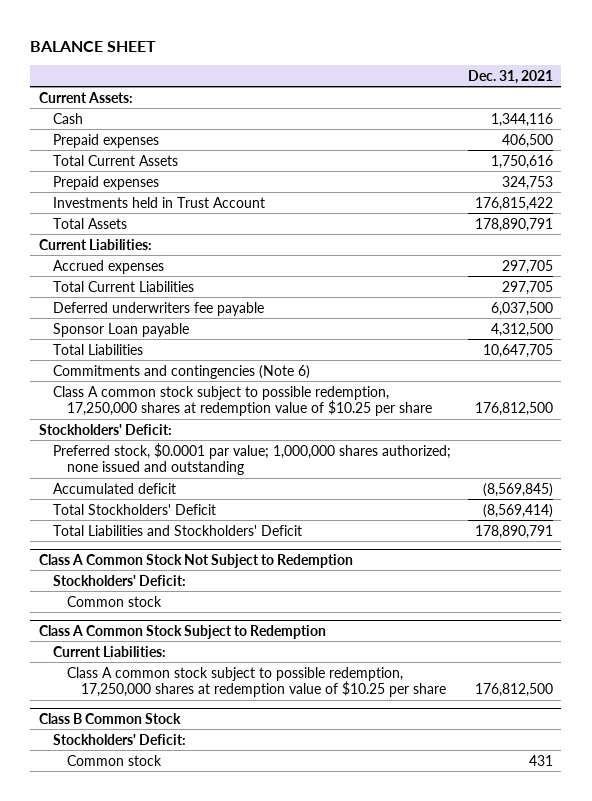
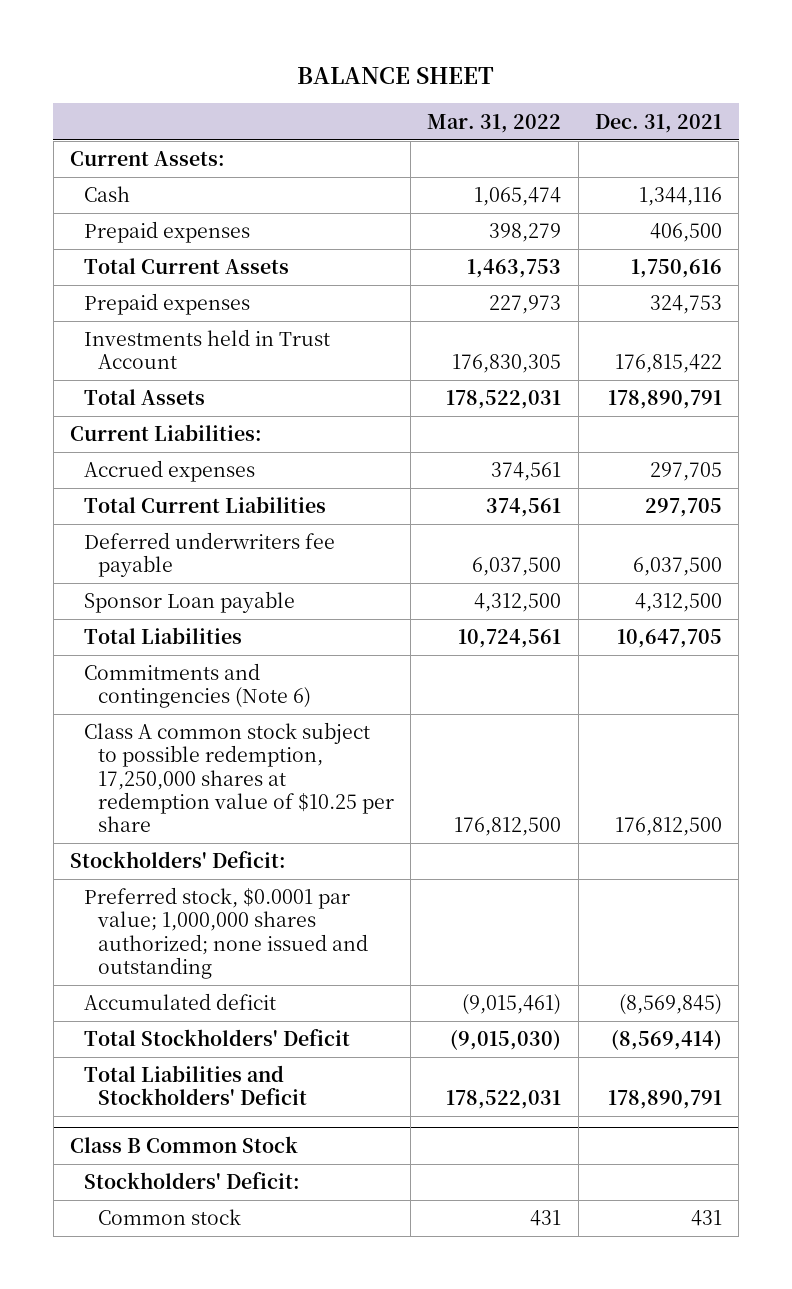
- | Dec. 31, 2021
+ | Mar. 31, 2022 | Dec. 31, 2021
- Class A Common Stock Not Subject to Redemption
- Stockholders' Deficit:
- Common stock
- Class A Common Stock Subject to Redemption
- Current Liabilities:
- Class A common stock subject to possible redemption, 17,250,000 shares at redemption value of $10.25 per share | 176,812,500

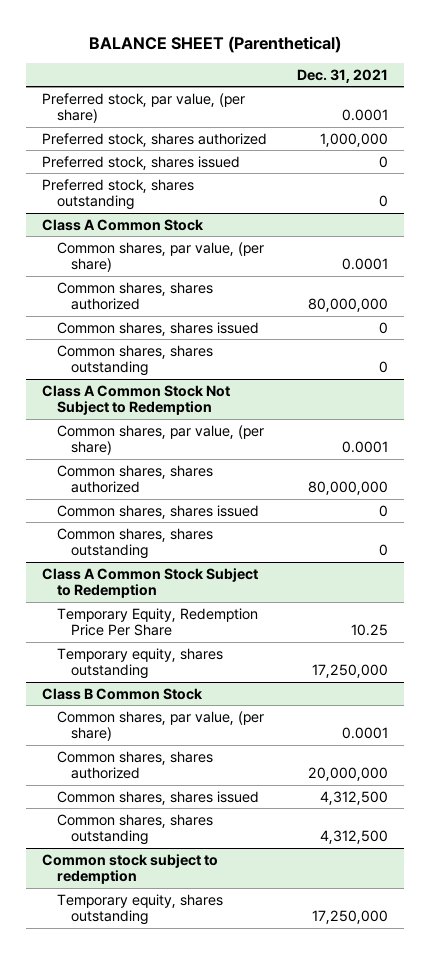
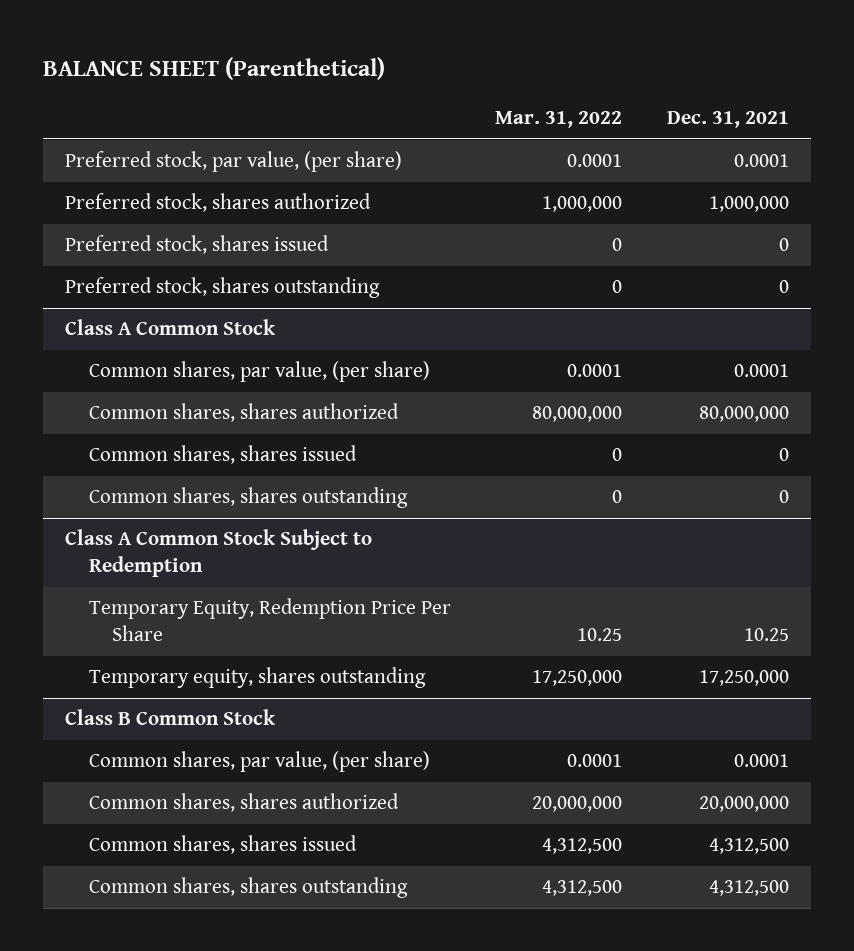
- | Dec. 31, 2021
+ | Mar. 31, 2022 | Dec. 31, 2021
- Class A Common Stock Not Subject to Redemption
- Common shares, par value, (per share) | 0.0001
- Common shares, shares authorized | 80,000,000
- Common shares, shares issued | 0
- Common shares, shares outstanding | 0
- Common stock subject to redemption
- Temporary equity, shares outstanding | 17,250,000

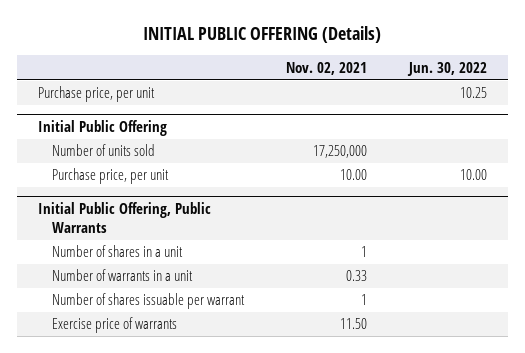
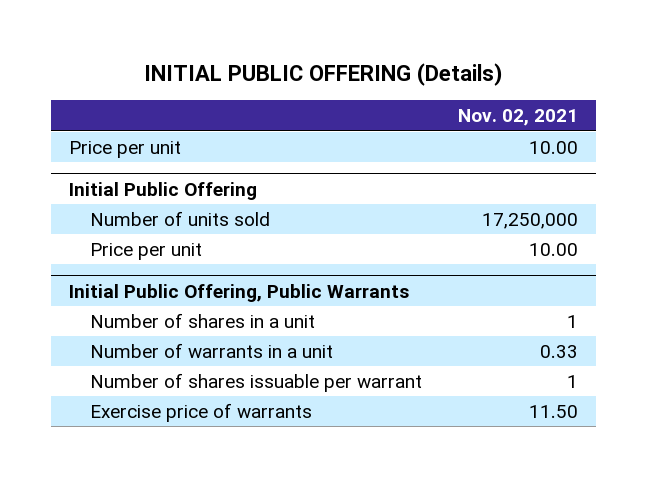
- | Nov. 02, 2021 | Jun. 30, 2022
+ | Nov. 02, 2021
- Purchase price, per unit | | 10.25
+ Price per unit | 10.00
@ Initial Public Offering
- Purchase price, per unit | 10.00 | 10.00
+ Price per unit | 10.00

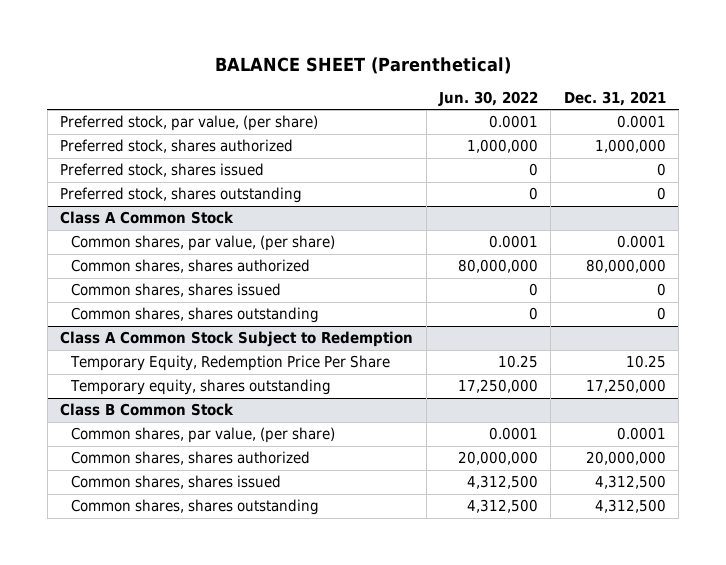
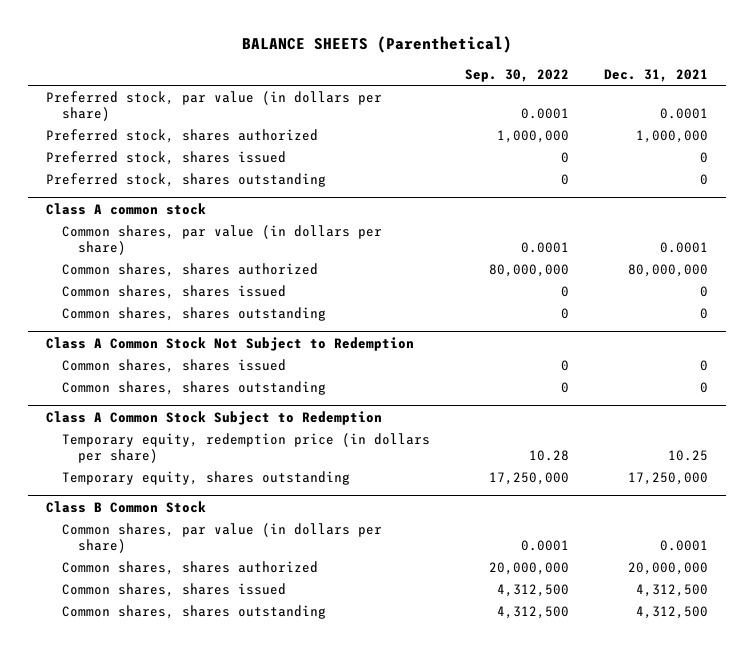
- BALANCE SHEET (Parenthetical)
+ BALANCE SHEETS (Parenthetical)
- | Jun. 30, 2022 | Dec. 31, 2021
+ | Sep. 30, 2022 | Dec. 31, 2021
- Preferred stock, par value, (per share) | 0.0001 | 0.0001
+ Preferred stock, par value (in dollars per share) | 0.0001 | 0.0001
- Class A Common Stock
- Common shares, par value, (per share) | 0.0001 | 0.0001
+ Class A common stock
+ Common shares, par value (in dollars per share) | 0.0001 | 0.0001
+ Class A Common Stock Not Subject to Redemption
+ Common shares, shares issued | 0 | 0
+ Common shares, shares outstanding | 0 | 0
@ Class A Common Stock Subject to Redemption
- Temporary Equity, Redemption Price Per Share | 10.25 | 10.25
+ Temporary equity, redemption price (in dollars per share) | 10.28 | 10.25
@ Class B Common Stock
- Common shares, par value, (per share) | 0.0001 | 0.0001
+ Common shares, par value (in dollars per share) | 0.0001 | 0.0001

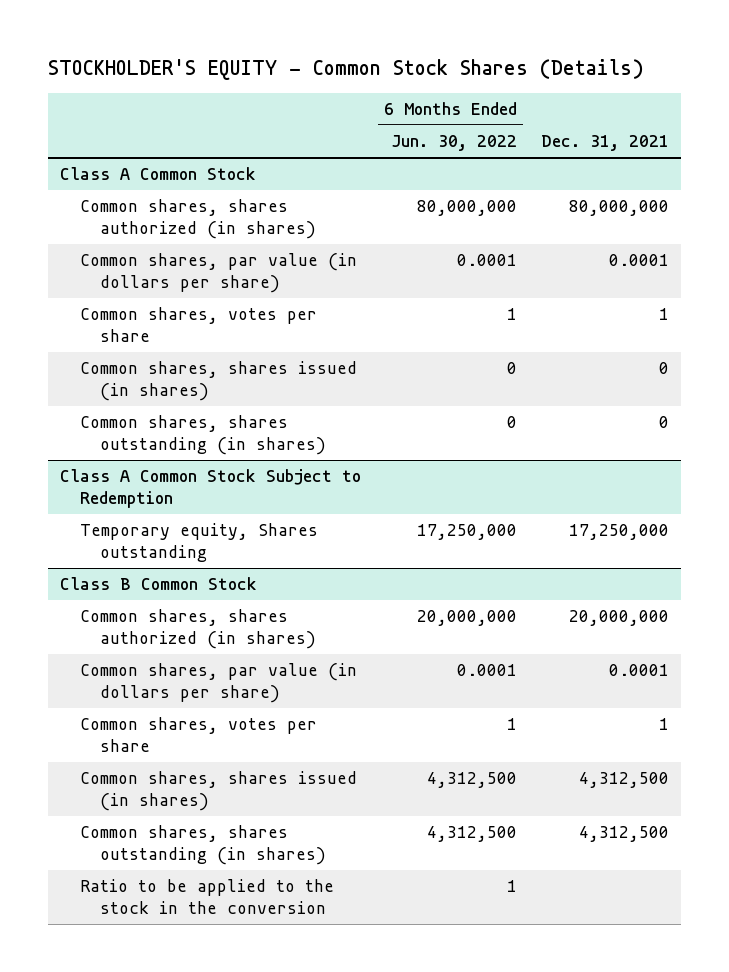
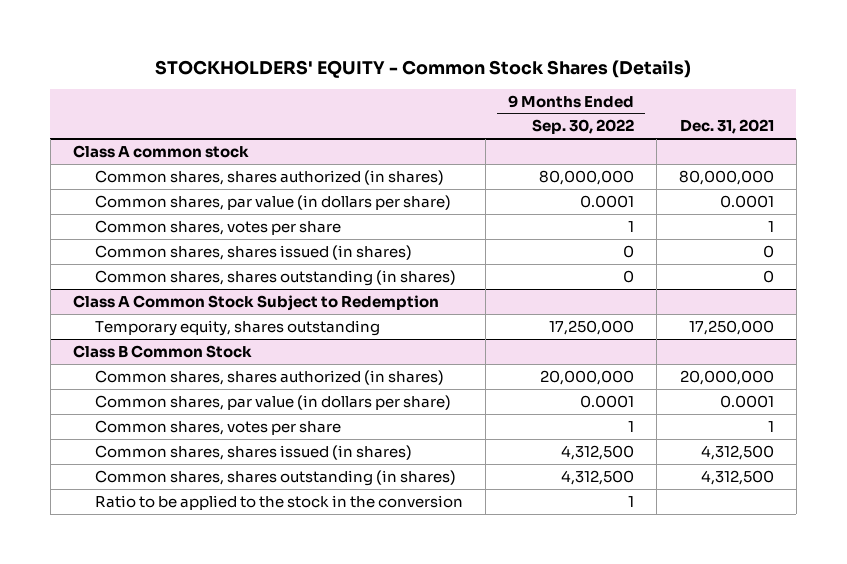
- STOCKHOLDER'S EQUITY - Common Stock Shares (Details)
+ STOCKHOLDERS' EQUITY - Common Stock Shares (Details)
- | 6 Months Ended Jun. 30, 2022 | Dec. 31, 2021
+ | 9 Months Ended Sep. 30, 2022 | Dec. 31, 2021
- Class A Common Stock
+ Class A common stock
@ Class A Common Stock Subject to Redemption
- Temporary equity, Shares outstanding | 17,250,000 | 17,250,000
+ Temporary equity, shares outstanding | 17,250,000 | 17,250,000

